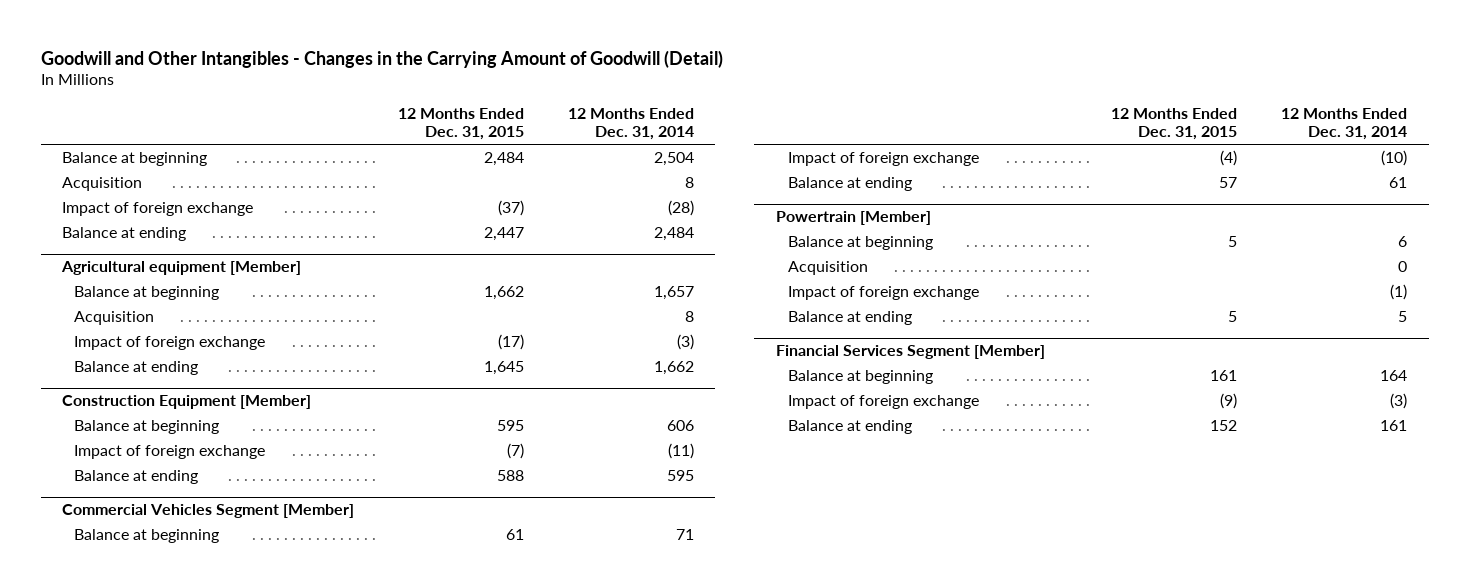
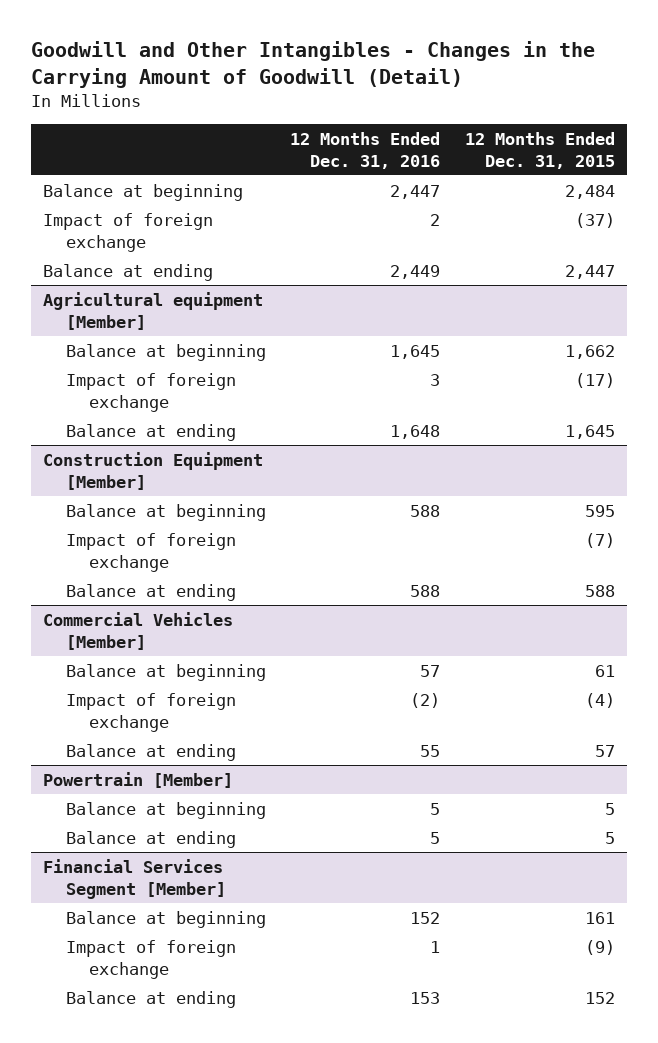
- | 12 Months Ended Dec. 31, 2015 | 12 Months Ended Dec. 31, 2014
+ | 12 Months Ended Dec. 31, 2016 | 12 Months Ended Dec. 31, 2015
- Acquisition | | 8
@ Agricultural equipment [Member]
- Acquisition | | 8
- Commercial Vehicles Segment [Member]
+ Commercial Vehicles [Member]
@ Powertrain [Member]
- Acquisition | | 0
- Impact of foreign exchange | | (1)

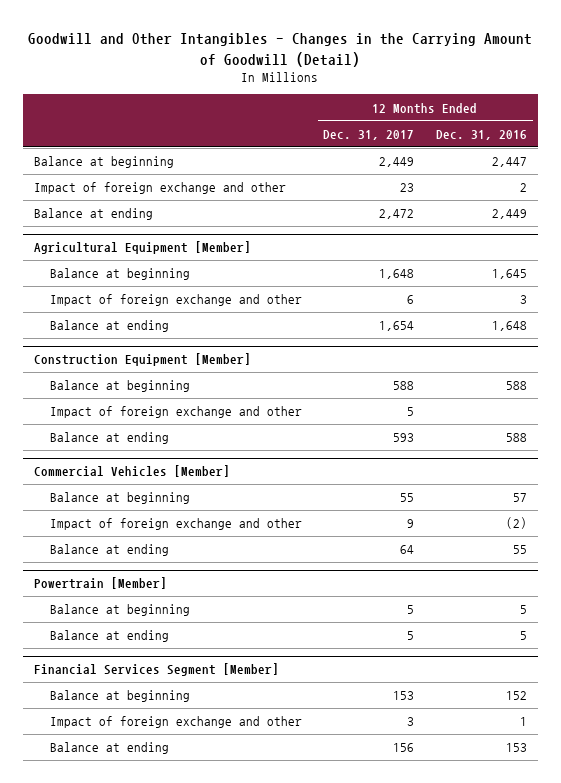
- | 12 Months Ended Dec. 31, 2016 | 12 Months Ended Dec. 31, 2015
+ | 12 Months Ended Dec. 31, 2017 | 12 Months Ended Dec. 31, 2016
- Impact of foreign exchange | 2 | (37)
+ Impact of foreign exchange and other | 23 | 2
- Agricultural equipment [Member]
+ Agricultural Equipment [Member]
- Impact of foreign exchange | 3 | (17)
+ Impact of foreign exchange and other | 6 | 3
@ Construction Equipment [Member]
- Impact of foreign exchange | | (7)
+ Impact of foreign exchange and other | 5 |
@ Commercial Vehicles [Member]
- Impact of foreign exchange | (2) | (4)
+ Impact of foreign exchange and other | 9 | (2)
@ Financial Services Segment [Member]
- Impact of foreign exchange | 1 | (9)
+ Impact of foreign exchange and other | 3 | 1

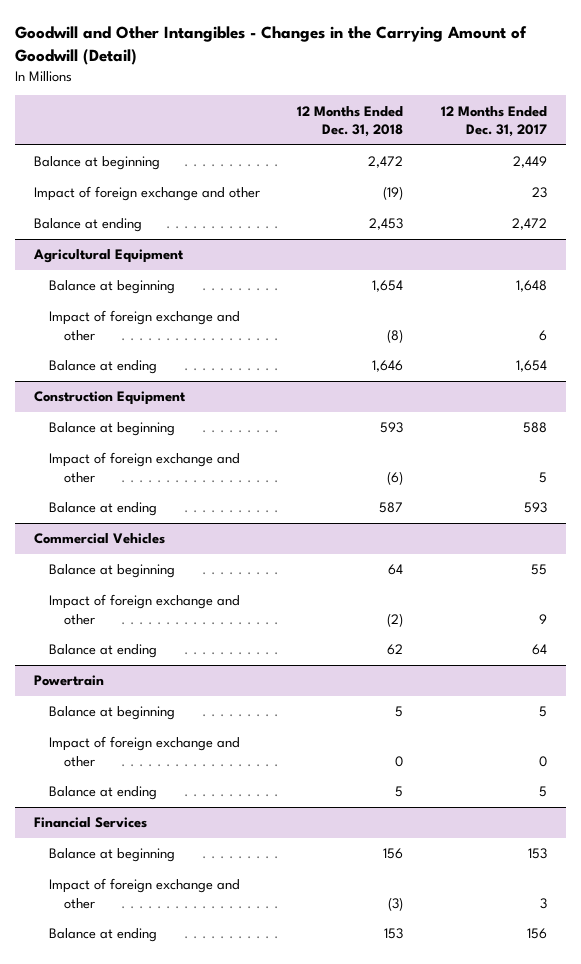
- | 12 Months Ended Dec. 31, 2017 | 12 Months Ended Dec. 31, 2016
+ | 12 Months Ended Dec. 31, 2018 | 12 Months Ended Dec. 31, 2017
- Agricultural Equipment [Member]
+ Agricultural Equipment
- Construction Equipment [Member]
+ Construction Equipment
- Commercial Vehicles [Member]
+ Commercial Vehicles
- Powertrain [Member]
+ Powertrain
+ Impact of foreign exchange and other | 0 | 0
- Financial Services Segment [Member]
+ Financial Services

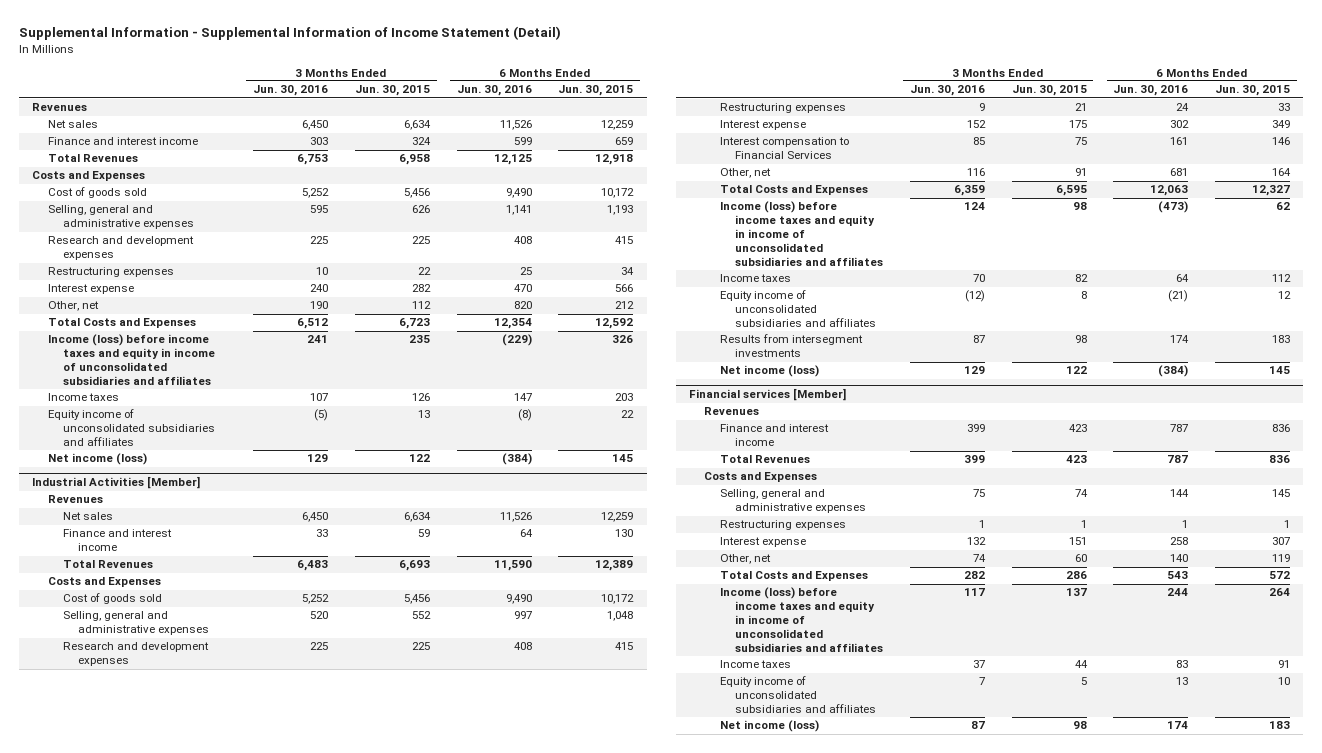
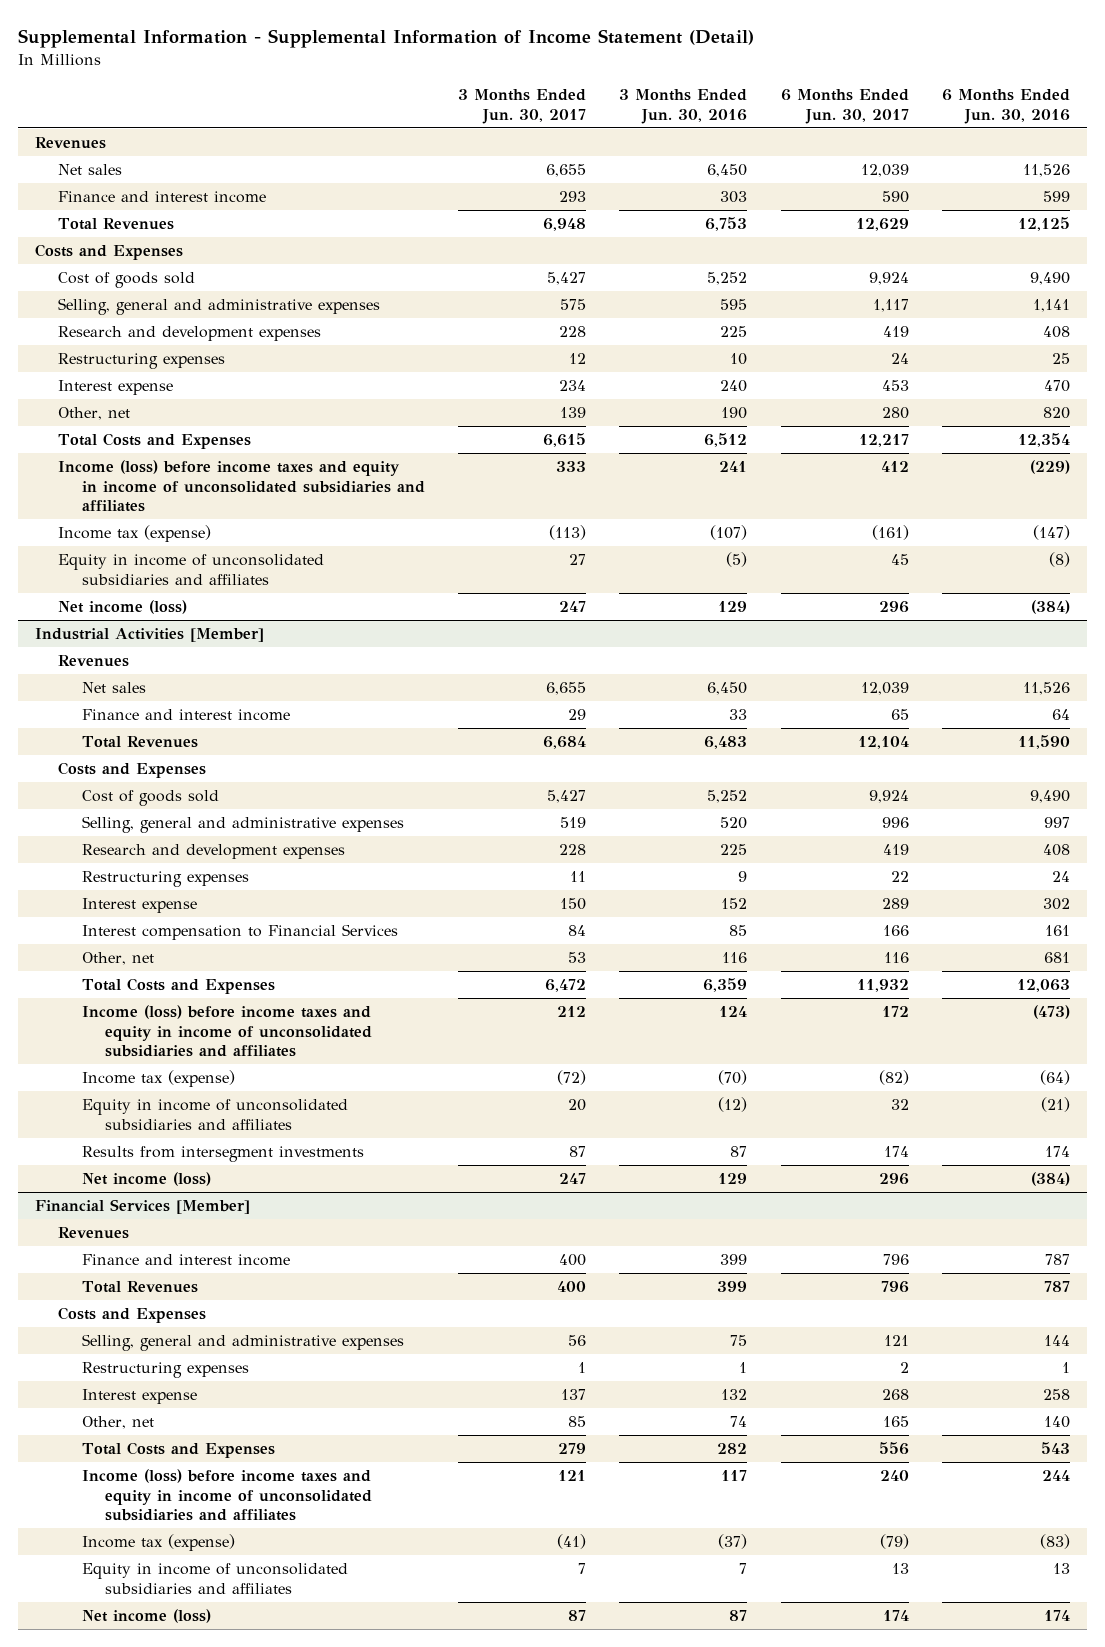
- | 3 Months Ended Jun. 30, 2016 | 3 Months Ended Jun. 30, 2015 | 6 Months Ended Jun. 30, 2016 | 6 Months Ended Jun. 30, 2015
+ | 3 Months Ended Jun. 30, 2017 | 3 Months Ended Jun. 30, 2016 | 6 Months Ended Jun. 30, 2017 | 6 Months Ended Jun. 30, 2016
- Income taxes | 107 | 126 | 147 | 203
- Equity income of unconsolidated subsidiaries and affiliates | (5) | 13 | (8) | 22
+ Income tax (expense) | (113) | (107) | (161) | (147)
+ Equity in income of unconsolidated subsidiaries and affiliates | 27 | (5) | 45 | (8)
@ Industrial Activities [Member]
- Income taxes | 70 | 82 | 64 | 112
- Equity income of unconsolidated subsidiaries and affiliates | (12) | 8 | (21) | 12
+ Income tax (expense) | (72) | (70) | (82) | (64)
+ Equity in income of unconsolidated subsidiaries and affiliates | 20 | (12) | 32 | (21)
- Financial services [Member]
+ Financial Services [Member]
- Income taxes | 37 | 44 | 83 | 91
- Equity income of unconsolidated subsidiaries and affiliates | 7 | 5 | 13 | 10
+ Income tax (expense) | (41) | (37) | (79) | (83)
+ Equity in income of unconsolidated subsidiaries and affiliates | 7 | 7 | 13 | 13

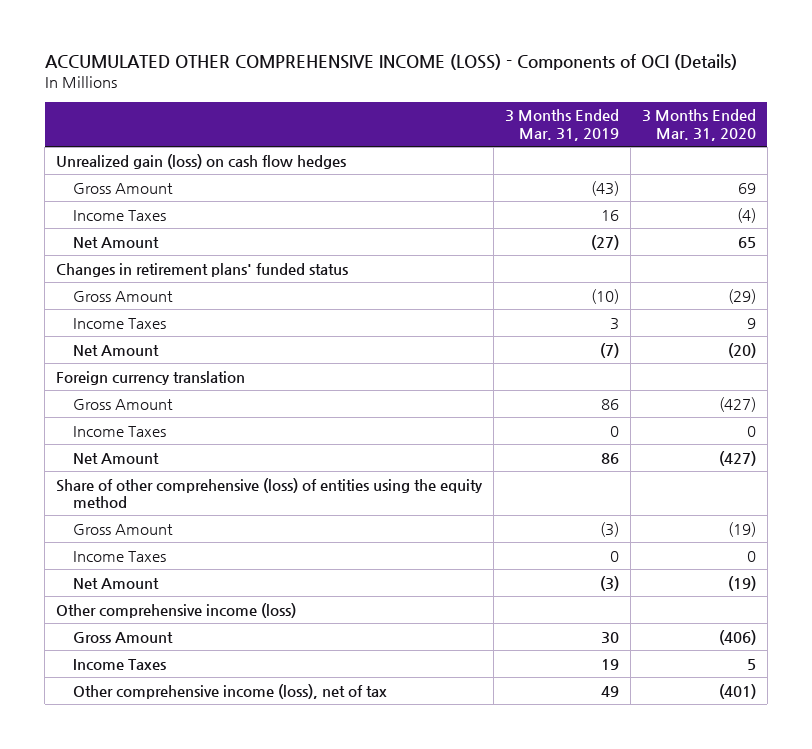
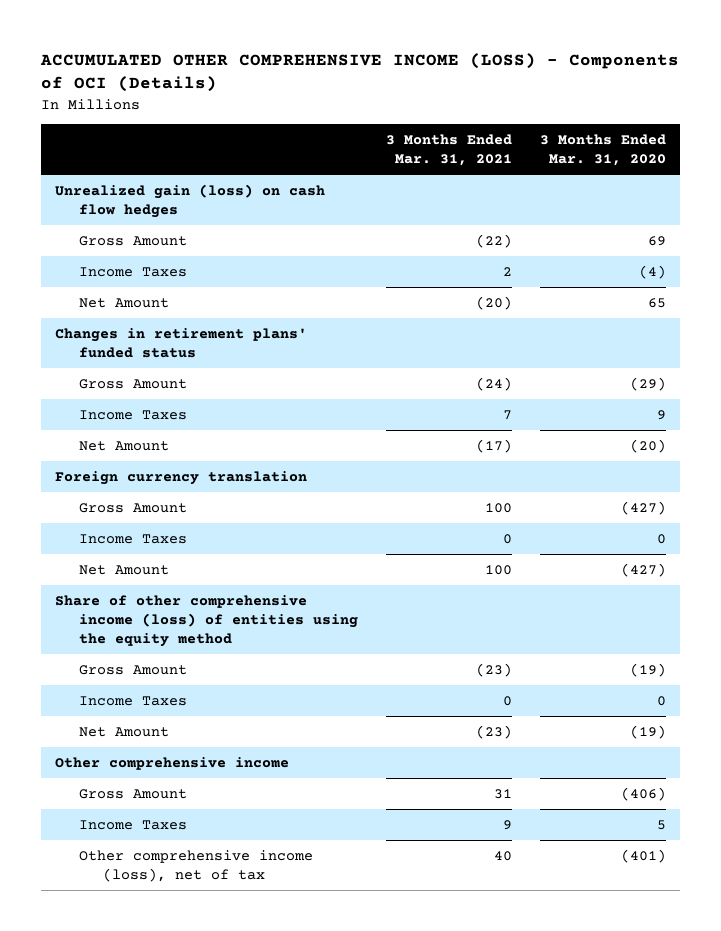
- | 3 Months Ended Mar. 31, 2019 | 3 Months Ended Mar. 31, 2020
+ | 3 Months Ended Mar. 31, 2021 | 3 Months Ended Mar. 31, 2020
- Share of other comprehensive (loss) of entities using the equity method
+ Share of other comprehensive income (loss) of entities using the equity method
- Other comprehensive income (loss)
+ Other comprehensive income

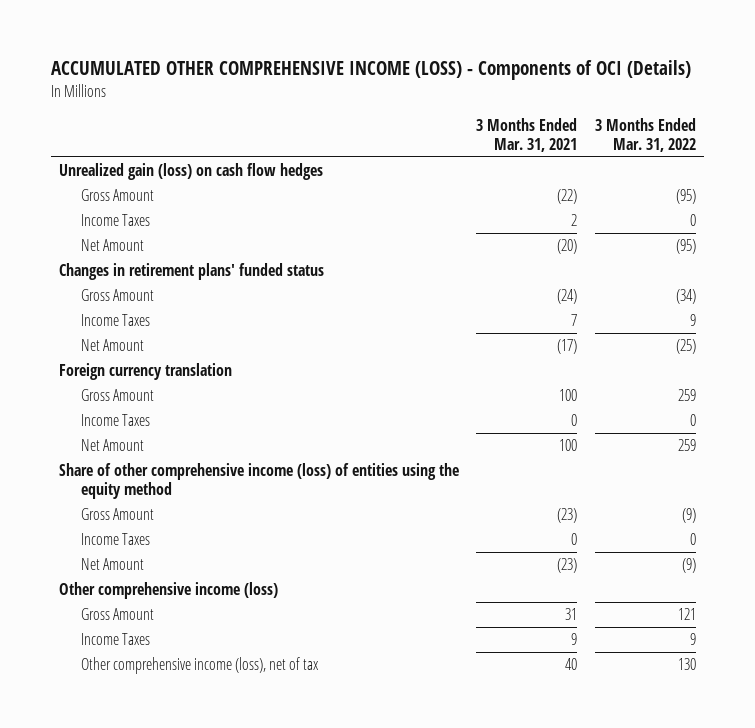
- | 3 Months Ended Mar. 31, 2021 | 3 Months Ended Mar. 31, 2020
+ | 3 Months Ended Mar. 31, 2021 | 3 Months Ended Mar. 31, 2022
- Other comprehensive income
+ Other comprehensive income (loss)

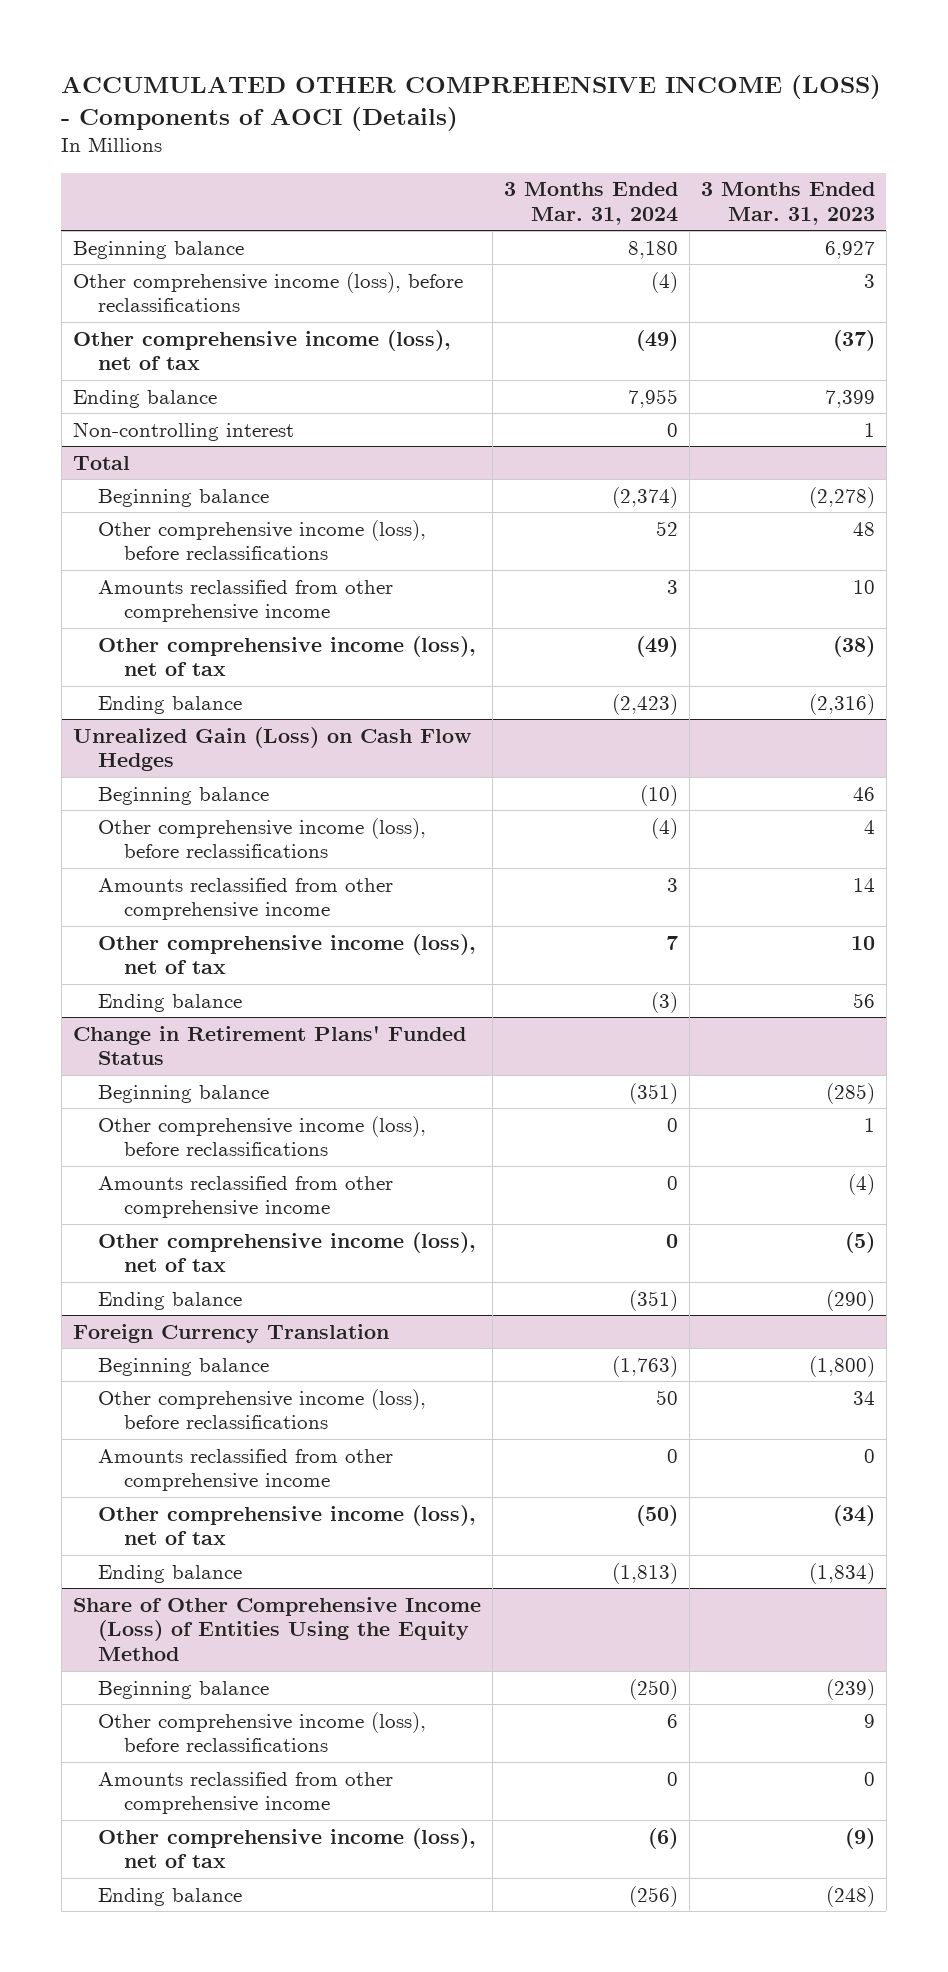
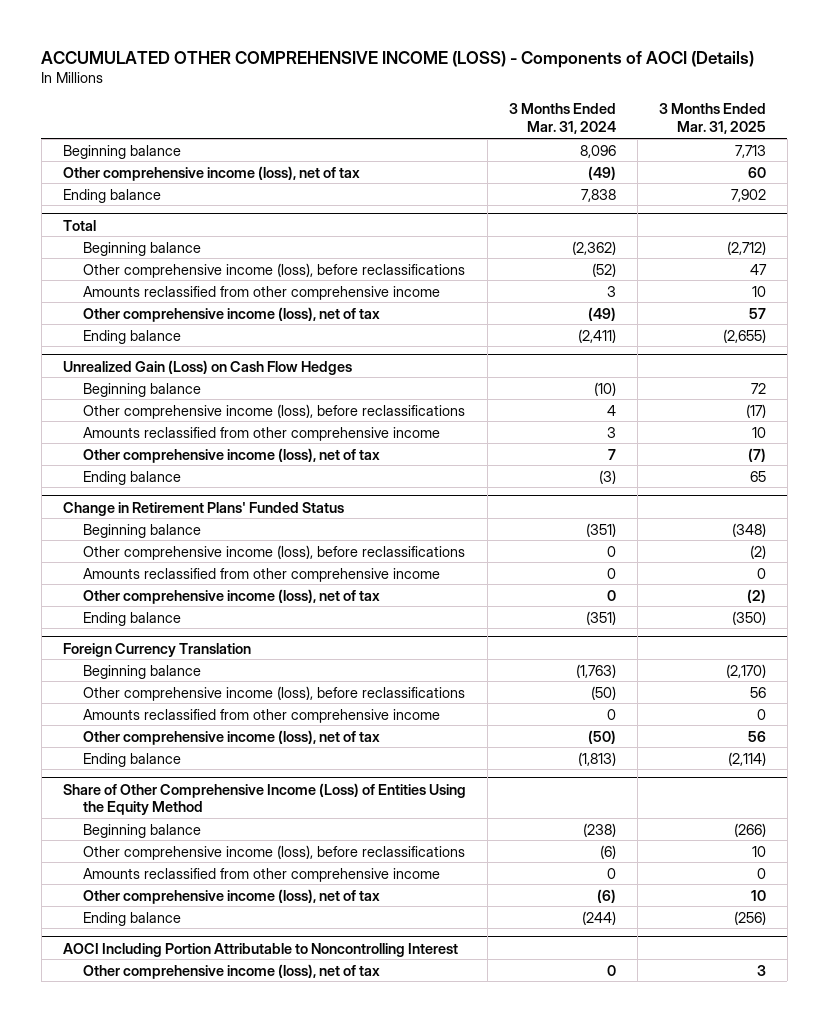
- | 3 Months Ended Mar. 31, 2024 | 3 Months Ended Mar. 31, 2023
+ | 3 Months Ended Mar. 31, 2024 | 3 Months Ended Mar. 31, 2025
- Beginning balance | 8,180 | 6,927
- Other comprehensive income (loss), before reclassifications | (4) | 3
+ Beginning balance | 8,096 | 7,713
- Ending balance | 7,955 | 7,399
- Non-controlling interest | 0 | 1
+ Ending balance | 7,838 | 7,902
@ Total
- Beginning balance | (2,374) | (2,278)
- Other comprehensive income (loss), before reclassifications | 52 | 48
+ Beginning balance | (2,362) | (2,712)
+ Other comprehensive income (loss), before reclassifications | (52) | 47
- Ending balance | (2,423) | (2,316)
+ Ending balance | (2,411) | (2,655)
@ Unrealized Gain (Loss) on Cash Flow Hedges
- Other comprehensive income (loss), before reclassifications | (4) | 4
+ Other comprehensive income (loss), before reclassifications | 4 | (17)
@ Foreign Currency Translation
- Other comprehensive income (loss), before reclassifications | 50 | 34
+ Other comprehensive income (loss), before reclassifications | (50) | 56
@ Share of Other Comprehensive Income (Loss) of Entities Using the Equity Method
- Beginning balance | (250) | (239)
- Other comprehensive income (loss), before reclassifications | 6 | 9
+ Beginning balance | (238) | (266)
+ Other comprehensive income (loss), before reclassifications | (6) | 10
- Ending balance | (256) | (248)
+ Ending balance | (244) | (256)
+ AOCI Including Portion Attributable to Noncontrolling Interest
+ Other comprehensive income (loss), net of tax | 0 | 3

